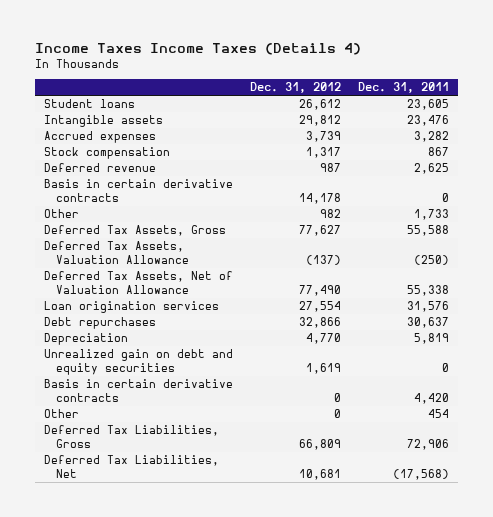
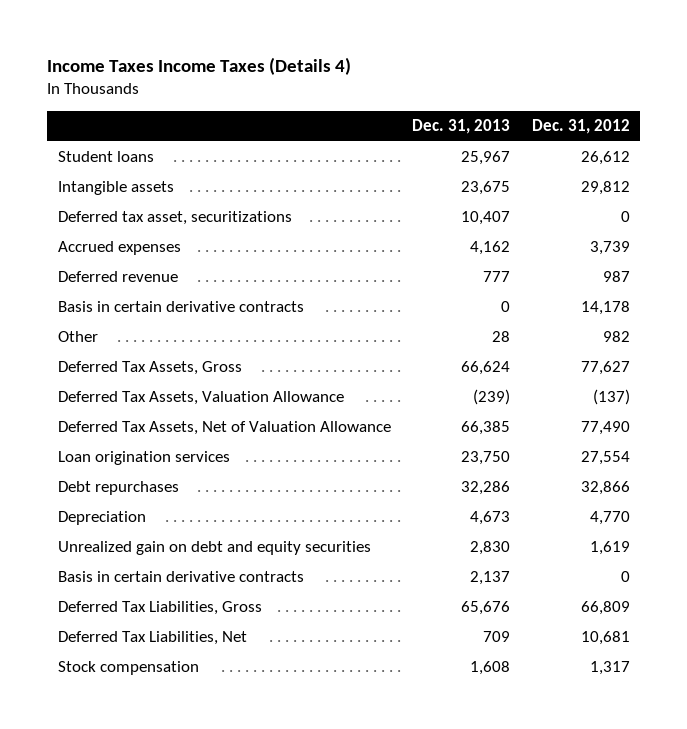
- | Dec. 31, 2012 | Dec. 31, 2011
+ | Dec. 31, 2013 | Dec. 31, 2012
+ Deferred tax asset, securitizations | 10,407 | 0
- Other | 0 | 454
moved down: Stock compensation | 1,608 | 1,317

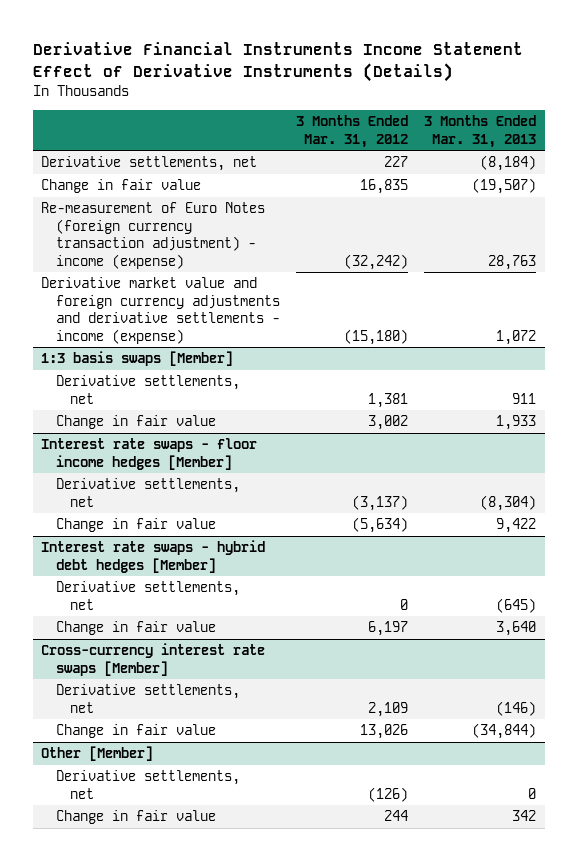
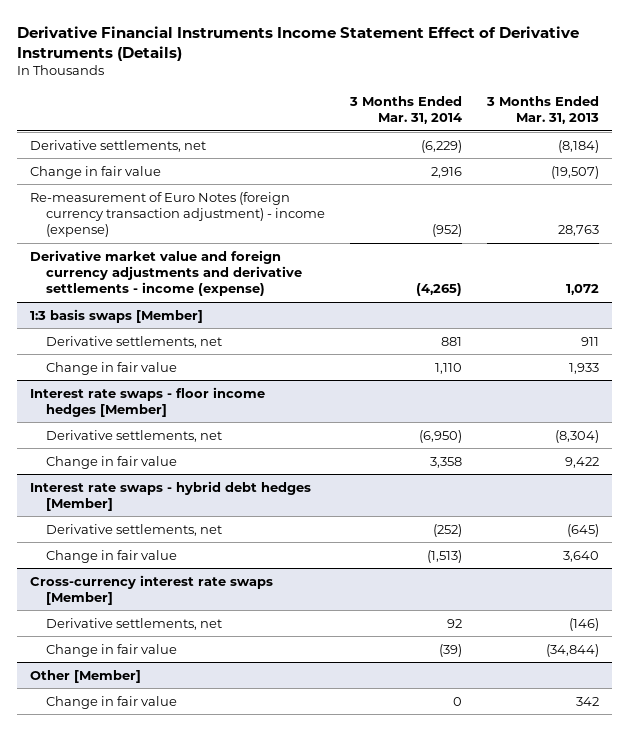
- | 3 Months Ended Mar. 31, 2012 | 3 Months Ended Mar. 31, 2013
+ | 3 Months Ended Mar. 31, 2014 | 3 Months Ended Mar. 31, 2013
@ Other [Member]
- Derivative settlements, net | (126) | 0

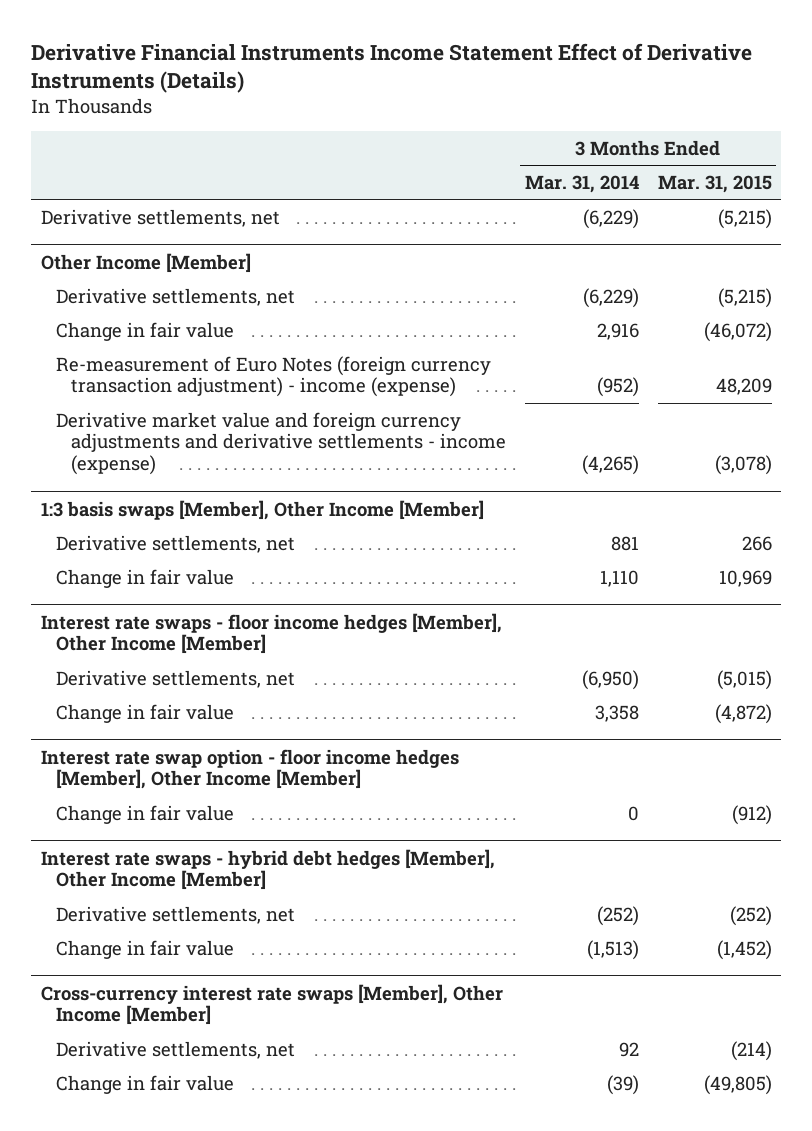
- | 3 Months Ended Mar. 31, 2014 | 3 Months Ended Mar. 31, 2013
+ | 3 Months Ended Mar. 31, 2014 | 3 Months Ended Mar. 31, 2015
+ Other Income [Member]
+ Derivative settlements, net | (6,229) | (5,215)
- 1:3 basis swaps [Member]
+ 1:3 basis swaps [Member], Other Income [Member]
- Interest rate swaps - floor income hedges [Member]
+ Interest rate swaps - floor income hedges [Member], Other Income [Member]
- Interest rate swaps - hybrid debt hedges [Member]
+ Interest rate swap option - floor income hedges [Member], Other Income [Member]
+ Change in fair value | 0 | (912)
+ Interest rate swaps - hybrid debt hedges [Member], Other Income [Member]
- Cross-currency interest rate swaps [Member]
+ Cross-currency interest rate swaps [Member], Other Income [Member]
- Other [Member]
- Change in fair value | 0 | 342

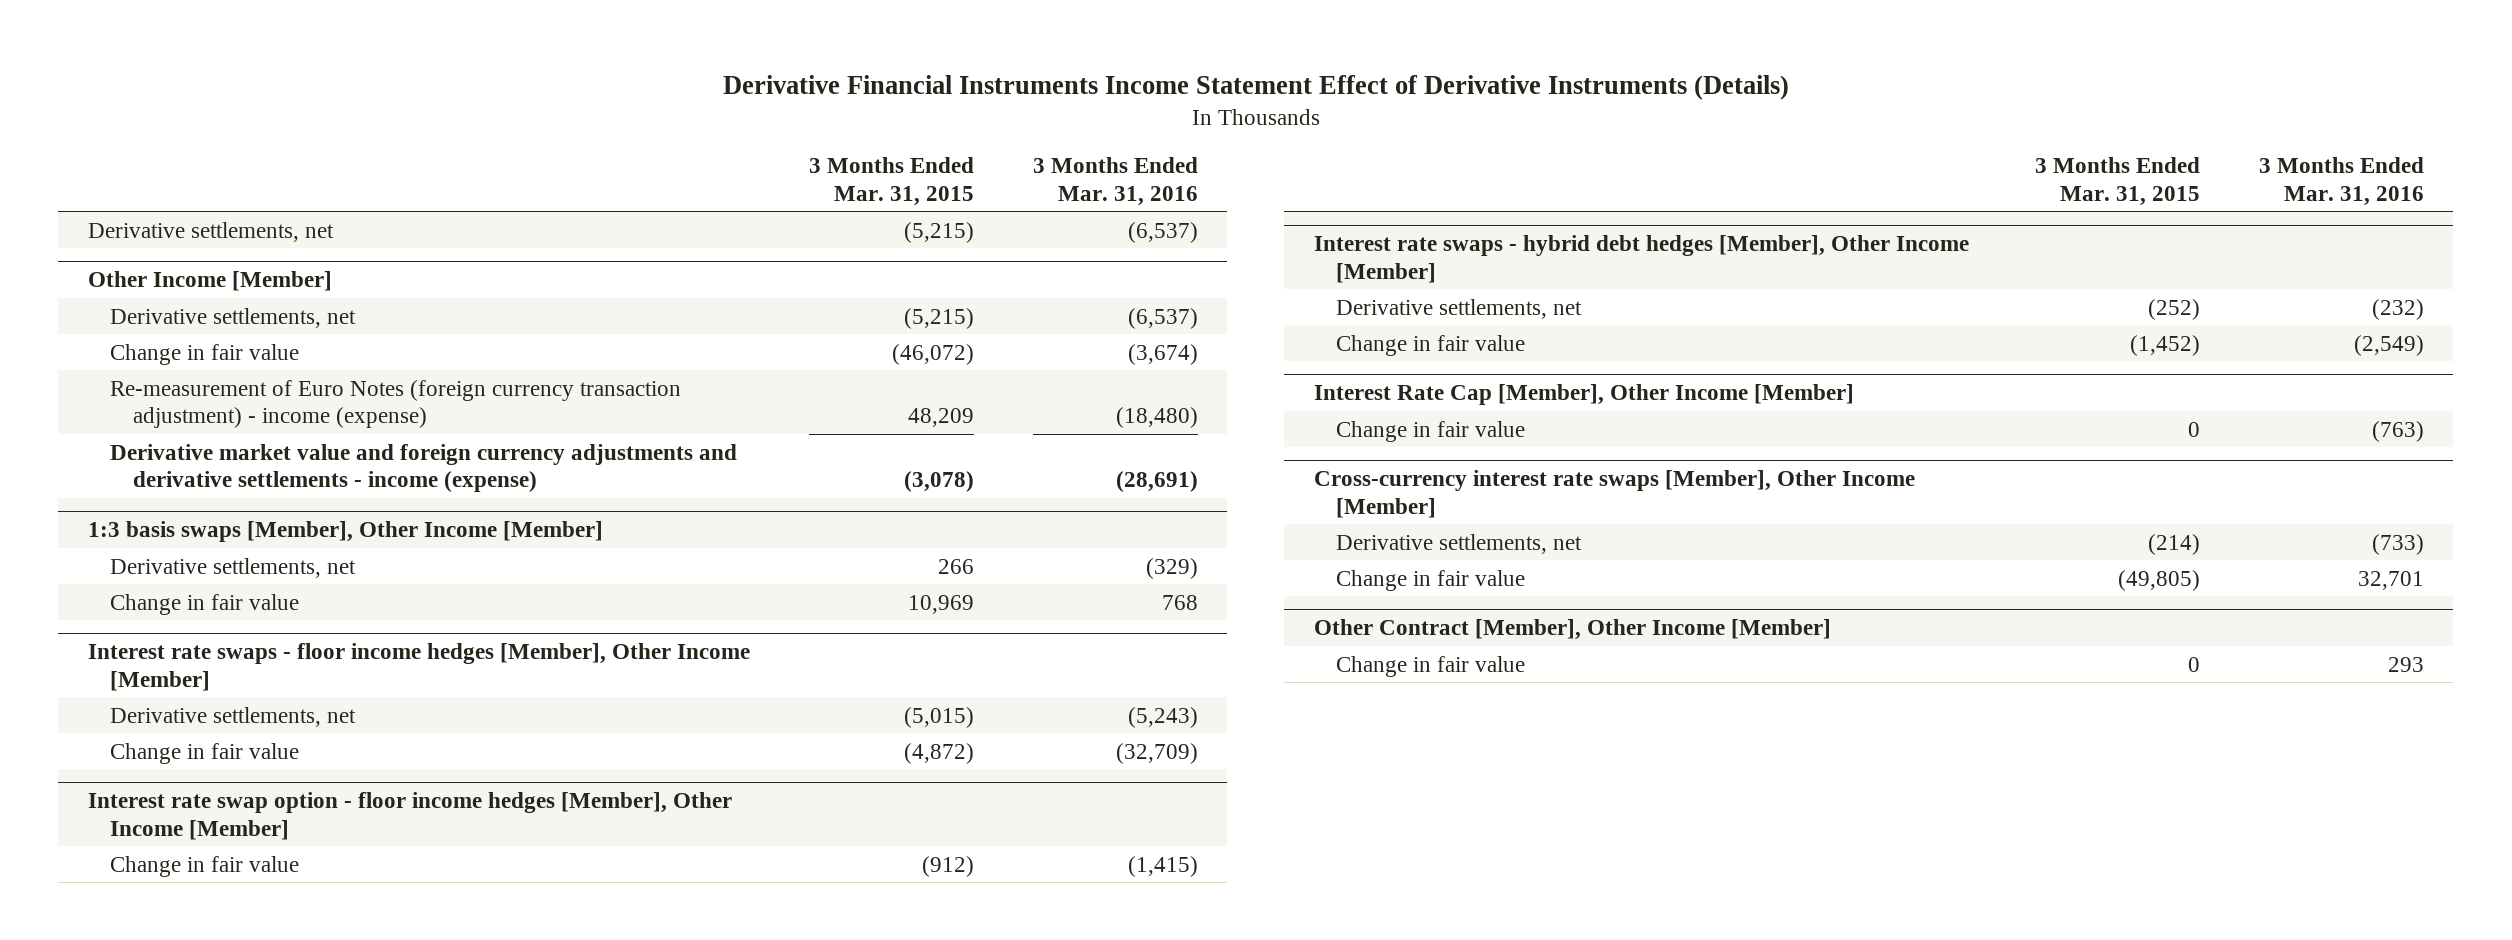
- | 3 Months Ended Mar. 31, 2014 | 3 Months Ended Mar. 31, 2015
+ | 3 Months Ended Mar. 31, 2015 | 3 Months Ended Mar. 31, 2016
+ Interest Rate Cap [Member], Other Income [Member]
+ Change in fair value | 0 | (763)
+ Other Contract [Member], Other Income [Member]
+ Change in fair value | 0 | 293

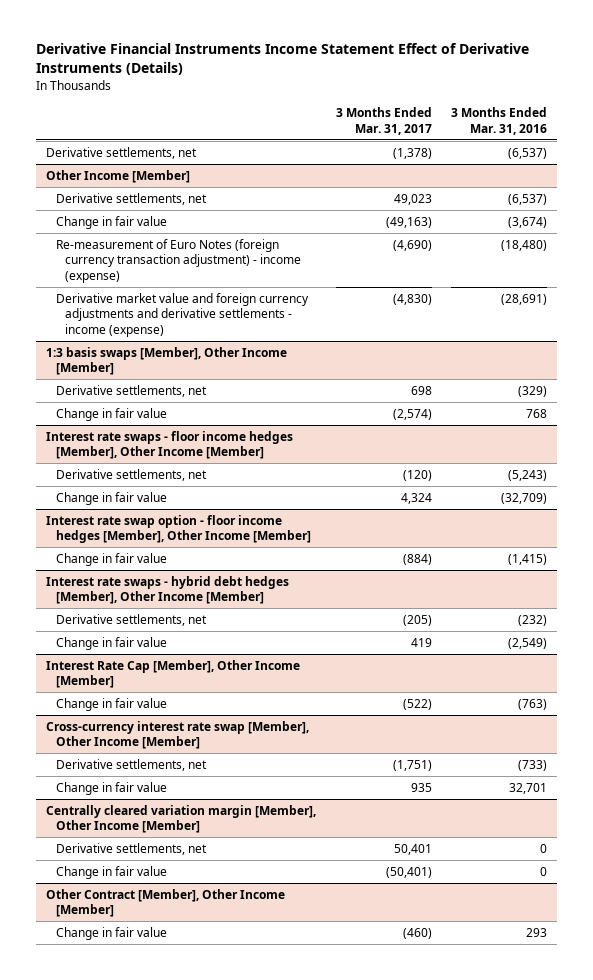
- | 3 Months Ended Mar. 31, 2015 | 3 Months Ended Mar. 31, 2016
+ | 3 Months Ended Mar. 31, 2017 | 3 Months Ended Mar. 31, 2016
- Cross-currency interest rate swaps [Member], Other Income [Member]
+ Cross-currency interest rate swap [Member], Other Income [Member]
+ Centrally cleared variation margin [Member], Other Income [Member]
+ Derivative settlements, net | 50,401 | 0
+ Change in fair value | (50,401) | 0

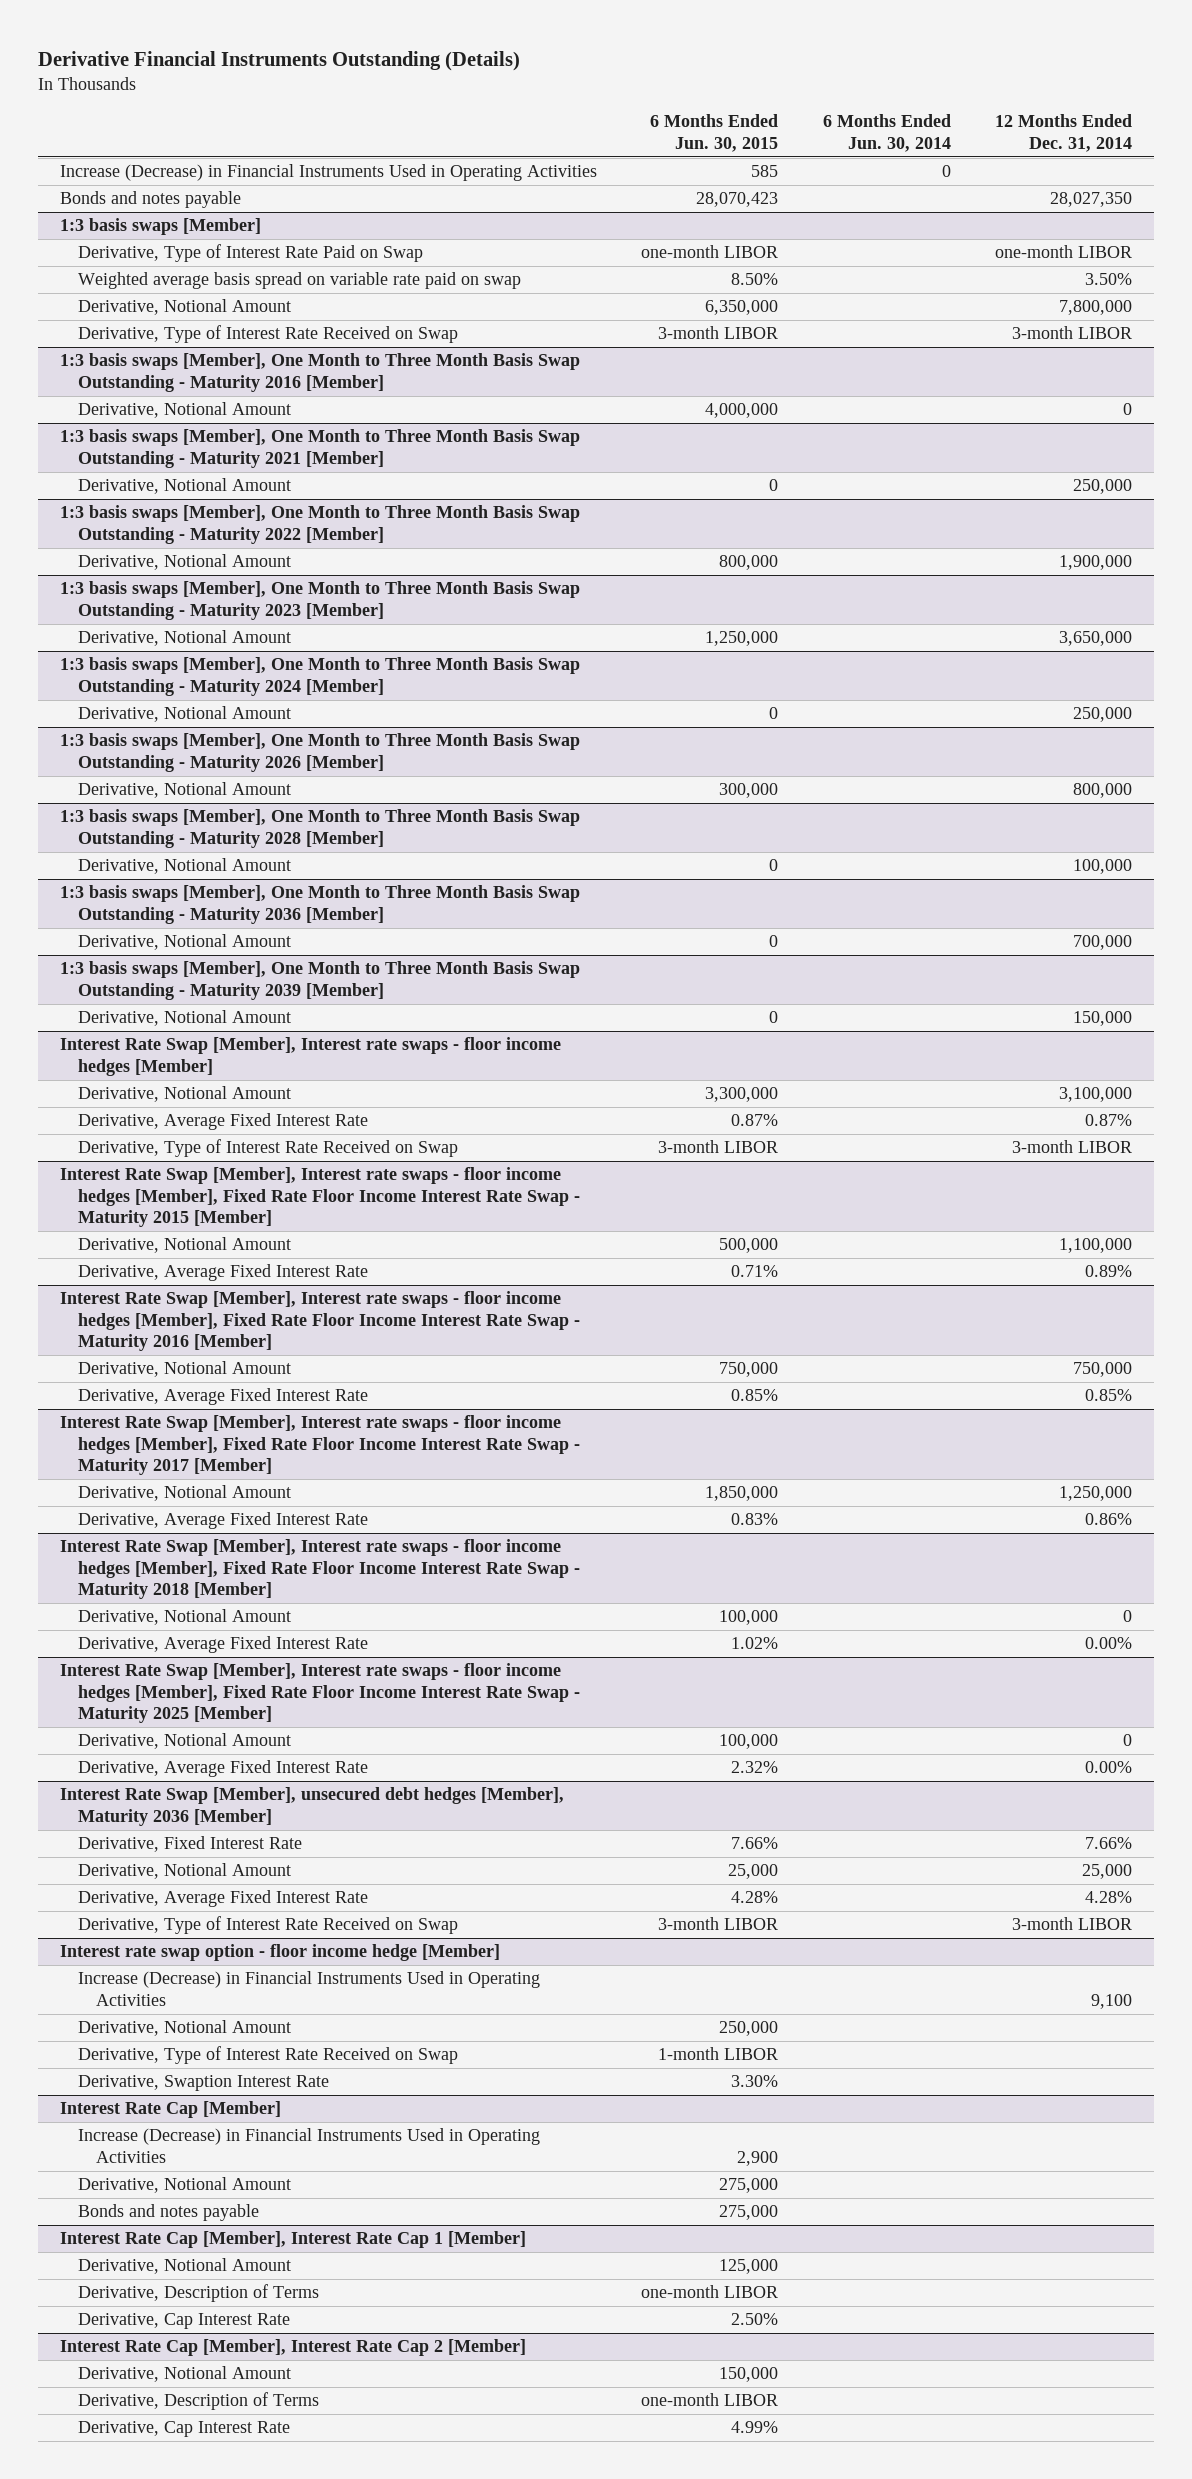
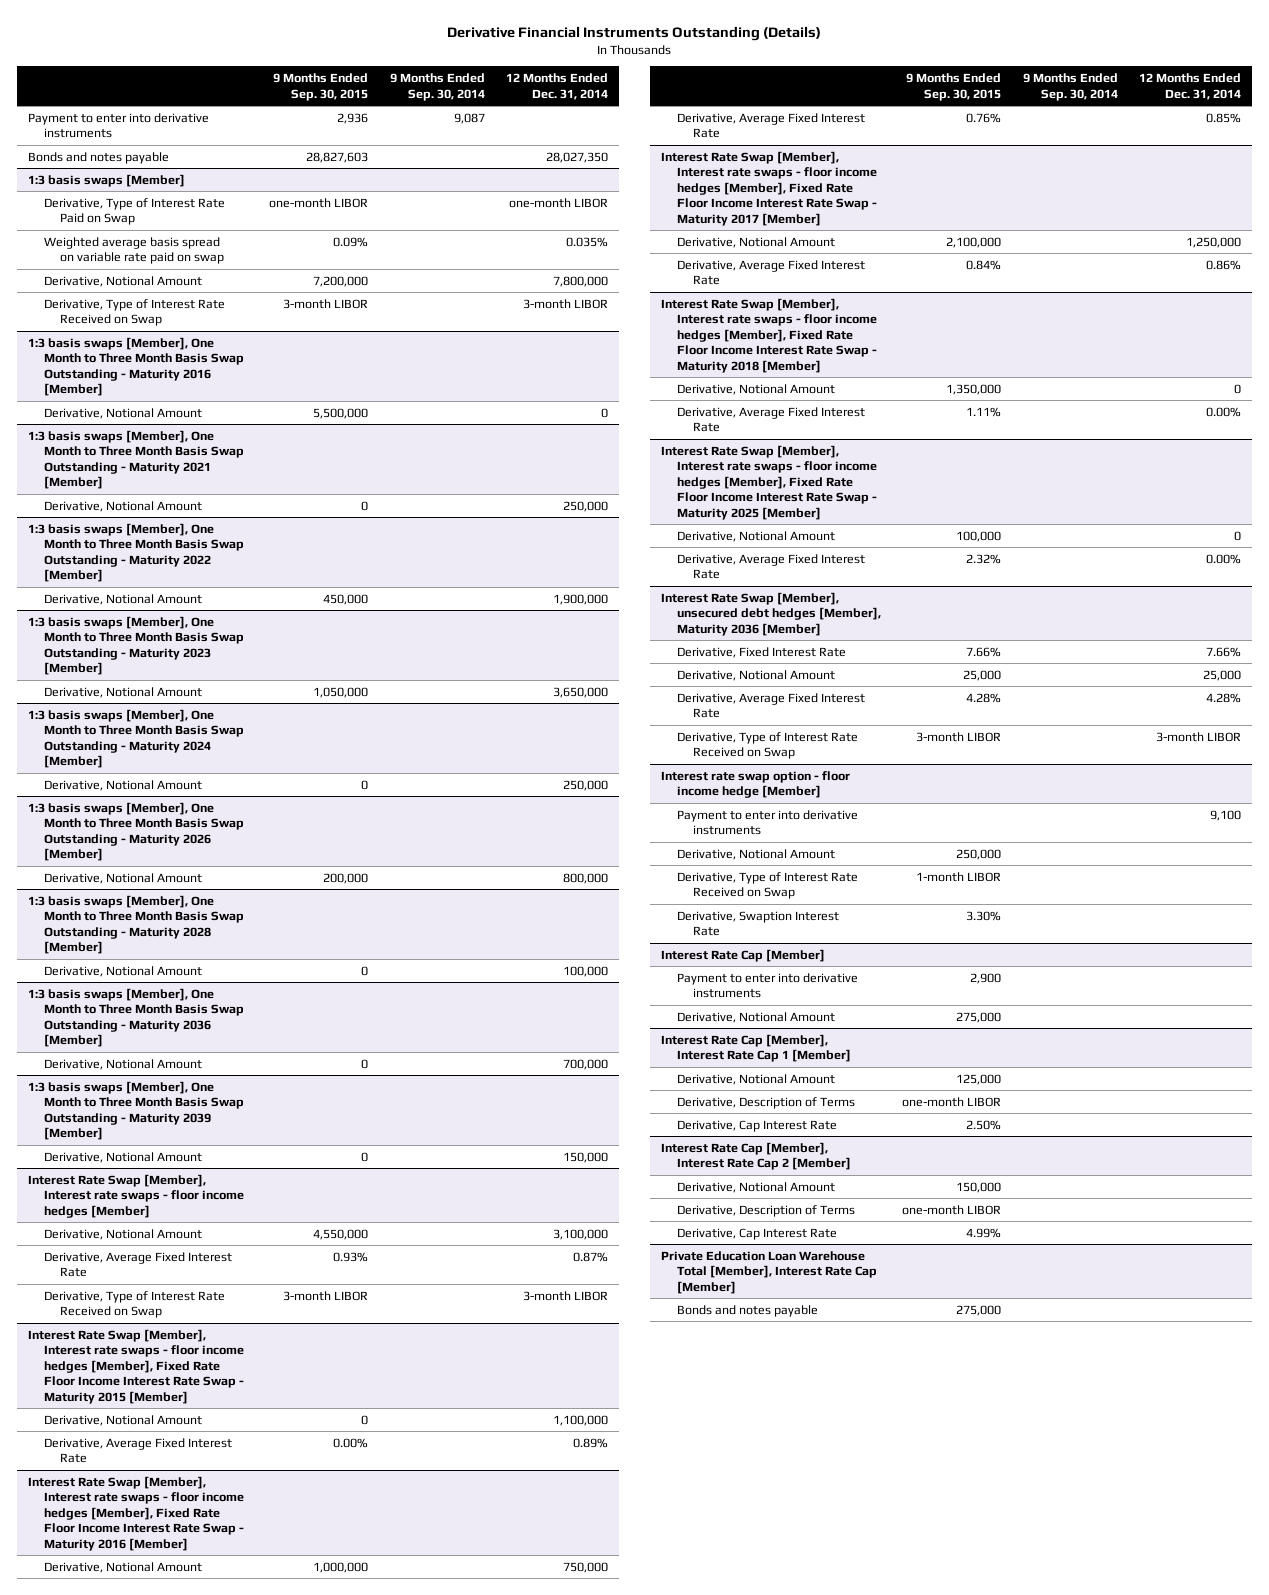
- | 6 Months Ended Jun. 30, 2015 | 6 Months Ended Jun. 30, 2014 | 12 Months Ended Dec. 31, 2014
+ | 9 Months Ended Sep. 30, 2015 | 9 Months Ended Sep. 30, 2014 | 12 Months Ended Dec. 31, 2014
- Increase (Decrease) in Financial Instruments Used in Operating Activities | 585 | 0 |
+ Payment to enter into derivative instruments | 2,936 | 9,087 |
@ 1:3 basis swaps [Member]
- Weighted average basis spread on variable rate paid on swap | 8.50% | | 3.50%
+ Weighted average basis spread on variable rate paid on swap | 0.09% | | 0.035%
@ Interest rate swap option - floor income hedge [Member]
- Increase (Decrease) in Financial Instruments Used in Operating Activities | | | 9,100
+ Payment to enter into derivative instruments | | | 9,100
@ Interest Rate Cap [Member]
- Increase (Decrease) in Financial Instruments Used in Operating Activities | 2,900 | |
+ Payment to enter into derivative instruments | 2,900 | |
- Bonds and notes payable | 275,000 | |
+ Private Education Loan Warehouse Total [Member], Interest Rate Cap [Member]
+ Bonds and notes payable | 275,000 | |

